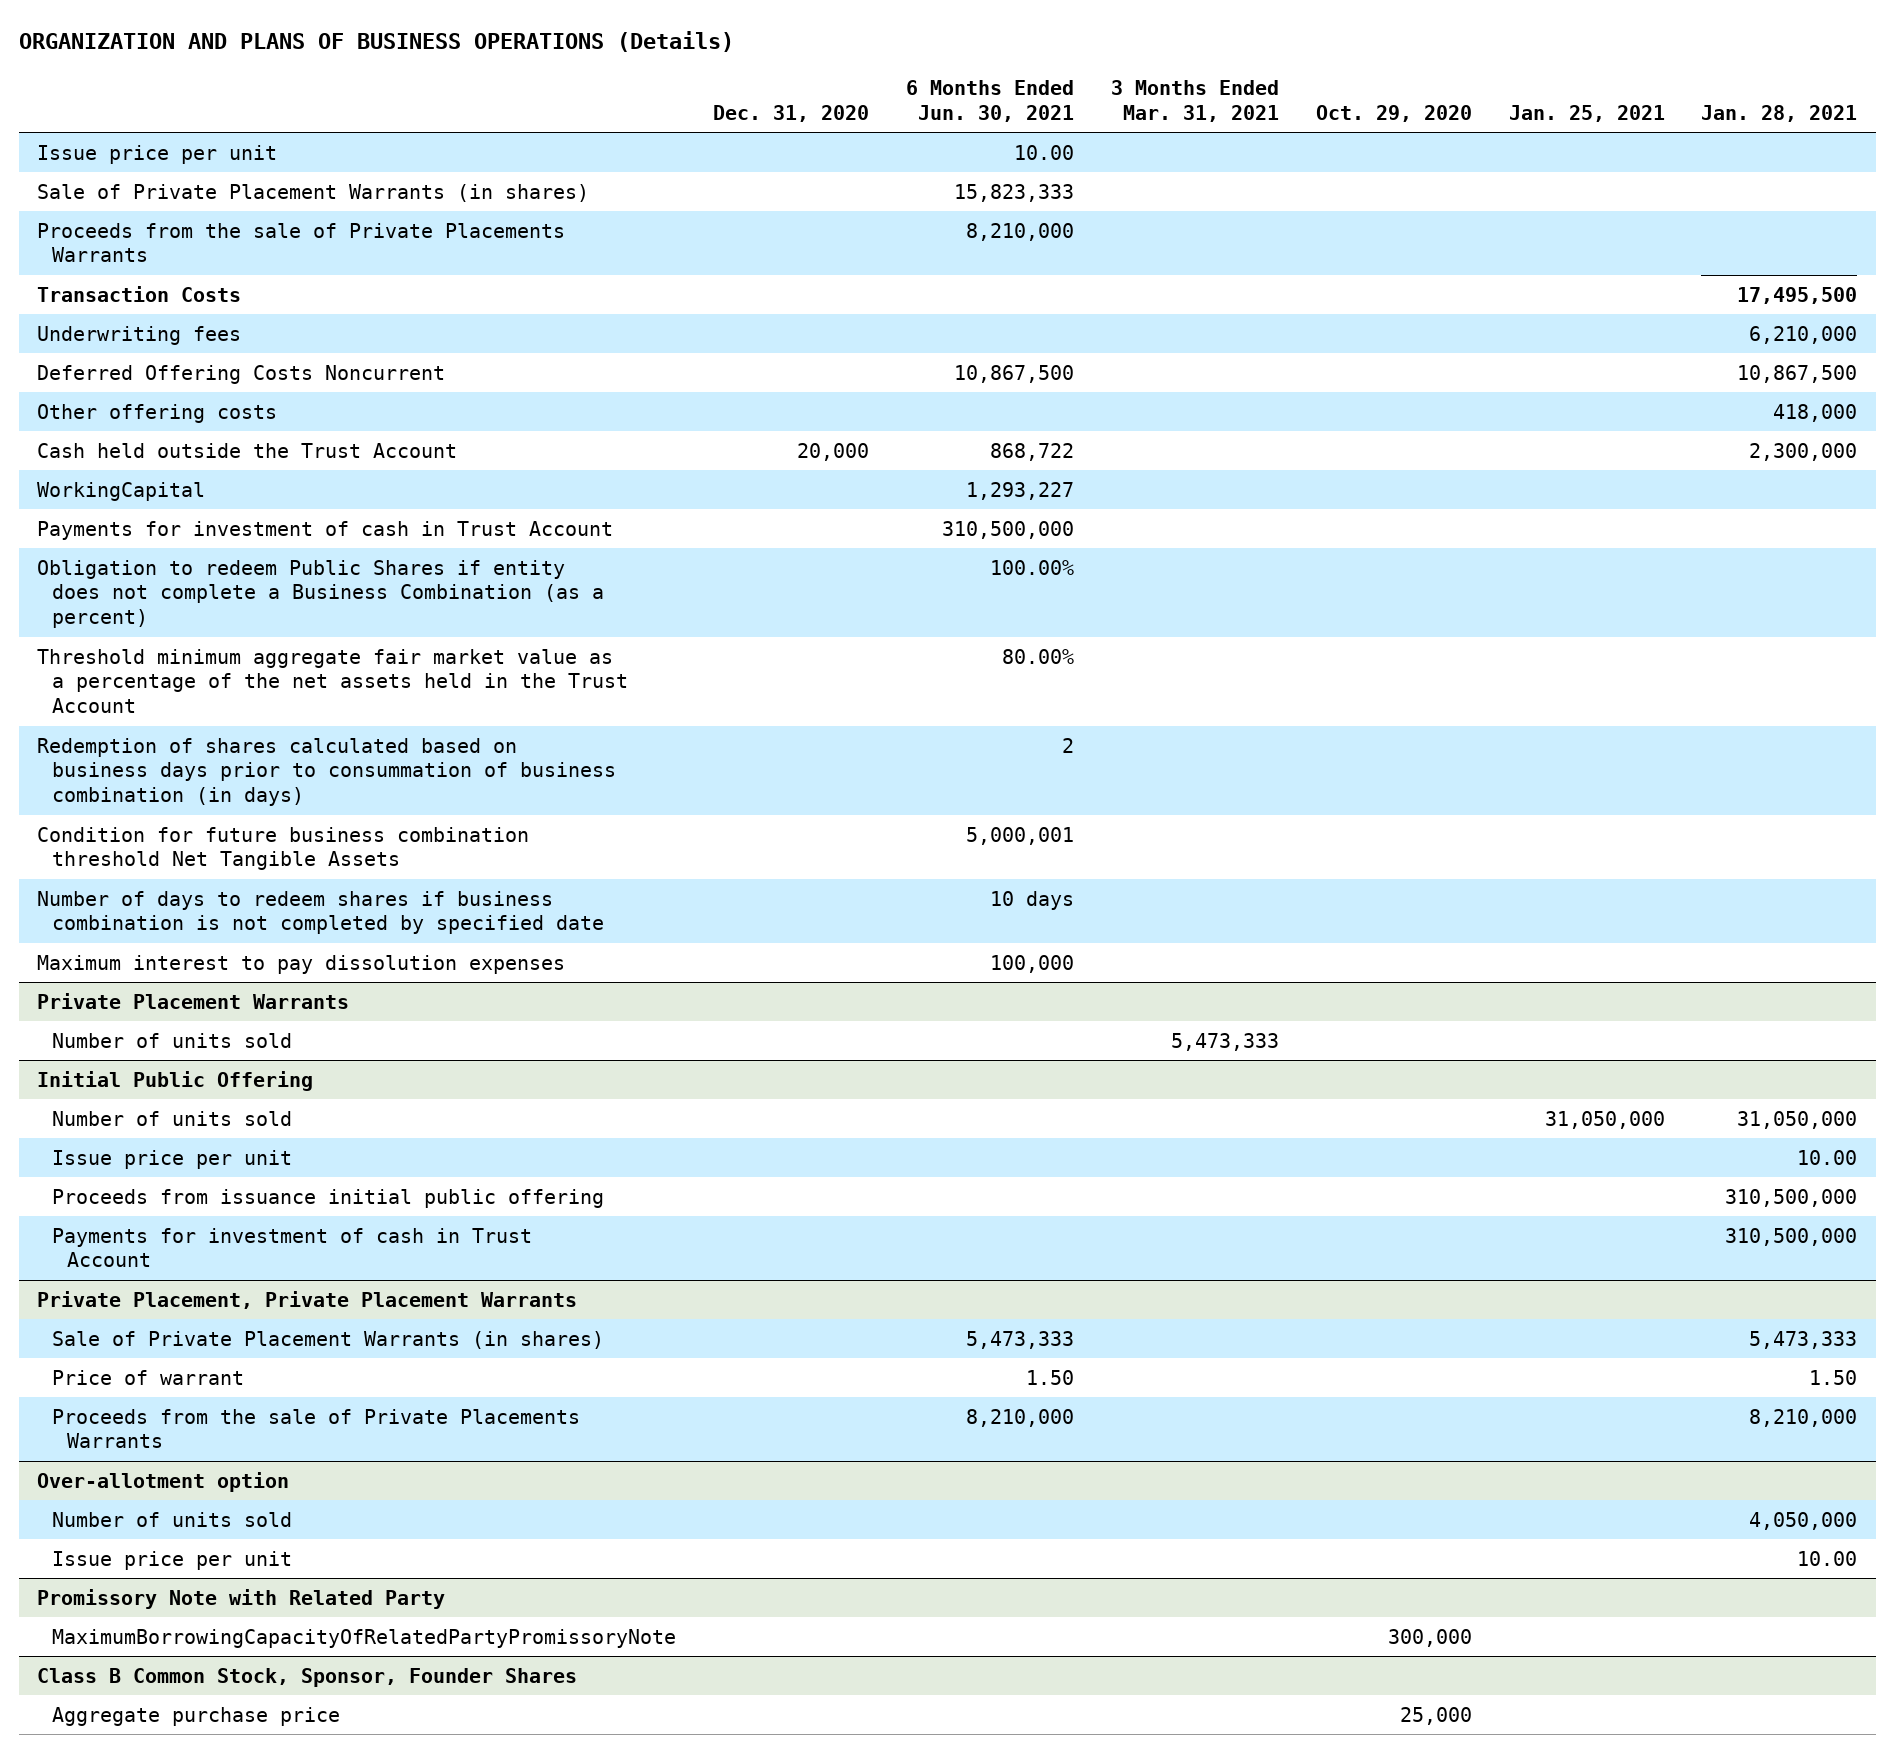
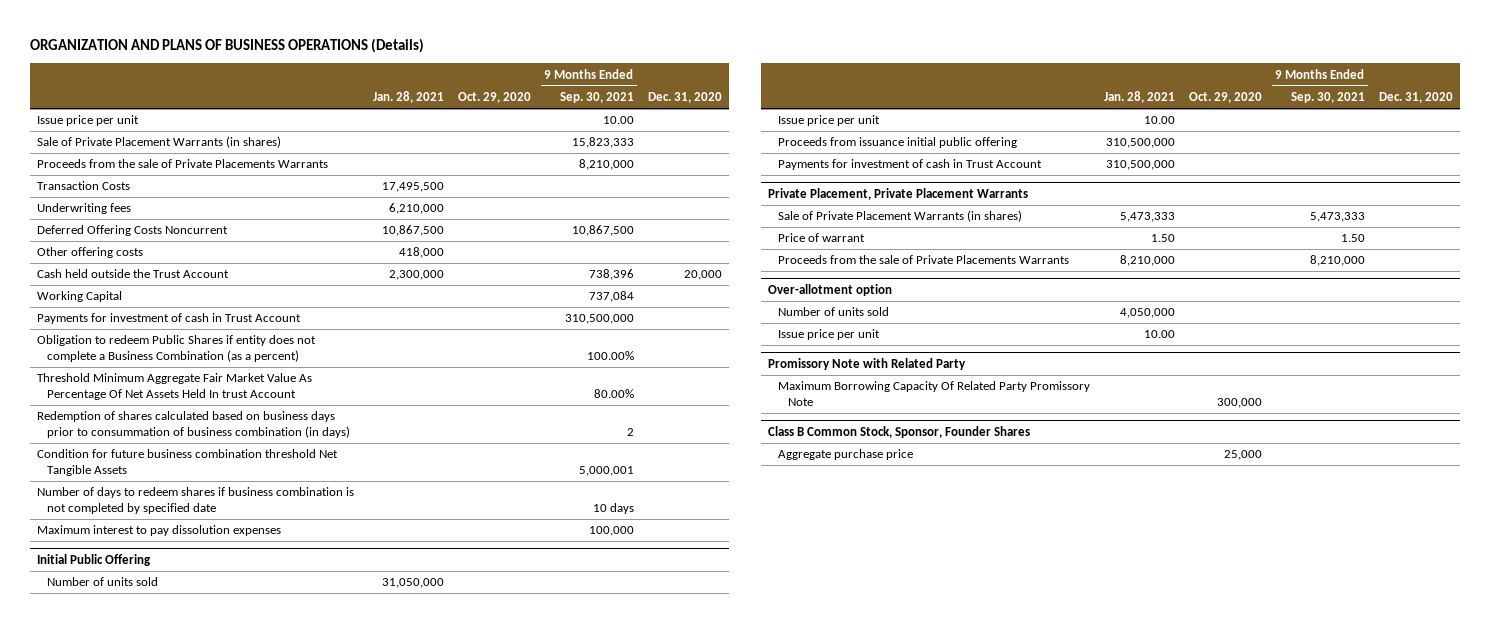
- | Dec. 31, 2020 | 6 Months Ended Jun. 30, 2021 | 3 Months Ended Mar. 31, 2021 | Oct. 29, 2020 | Jan. 25, 2021 | Jan. 28, 2021
+ | Jan. 28, 2021 | Oct. 29, 2020 | 9 Months Ended Sep. 30, 2021 | Dec. 31, 2020
- WorkingCapital | | 1,293,227 | | | |
+ Working Capital | | | 737,084 |
- Threshold minimum aggregate fair market value as a percentage of the net assets held in the Trust Account | | 80.00% | | | |
+ Threshold Minimum Aggregate Fair Market Value As Percentage Of Net Assets Held In trust Account | | | 80.00% |
- Private Placement Warrants
- Number of units sold | | | 5,473,333 | | |
@ Promissory Note with Related Party
- MaximumBorrowingCapacityOfRelatedPartyPromissoryNote | | | | 300,000 | |
+ Maximum Borrowing Capacity Of Related Party Promissory Note | | 300,000 | |

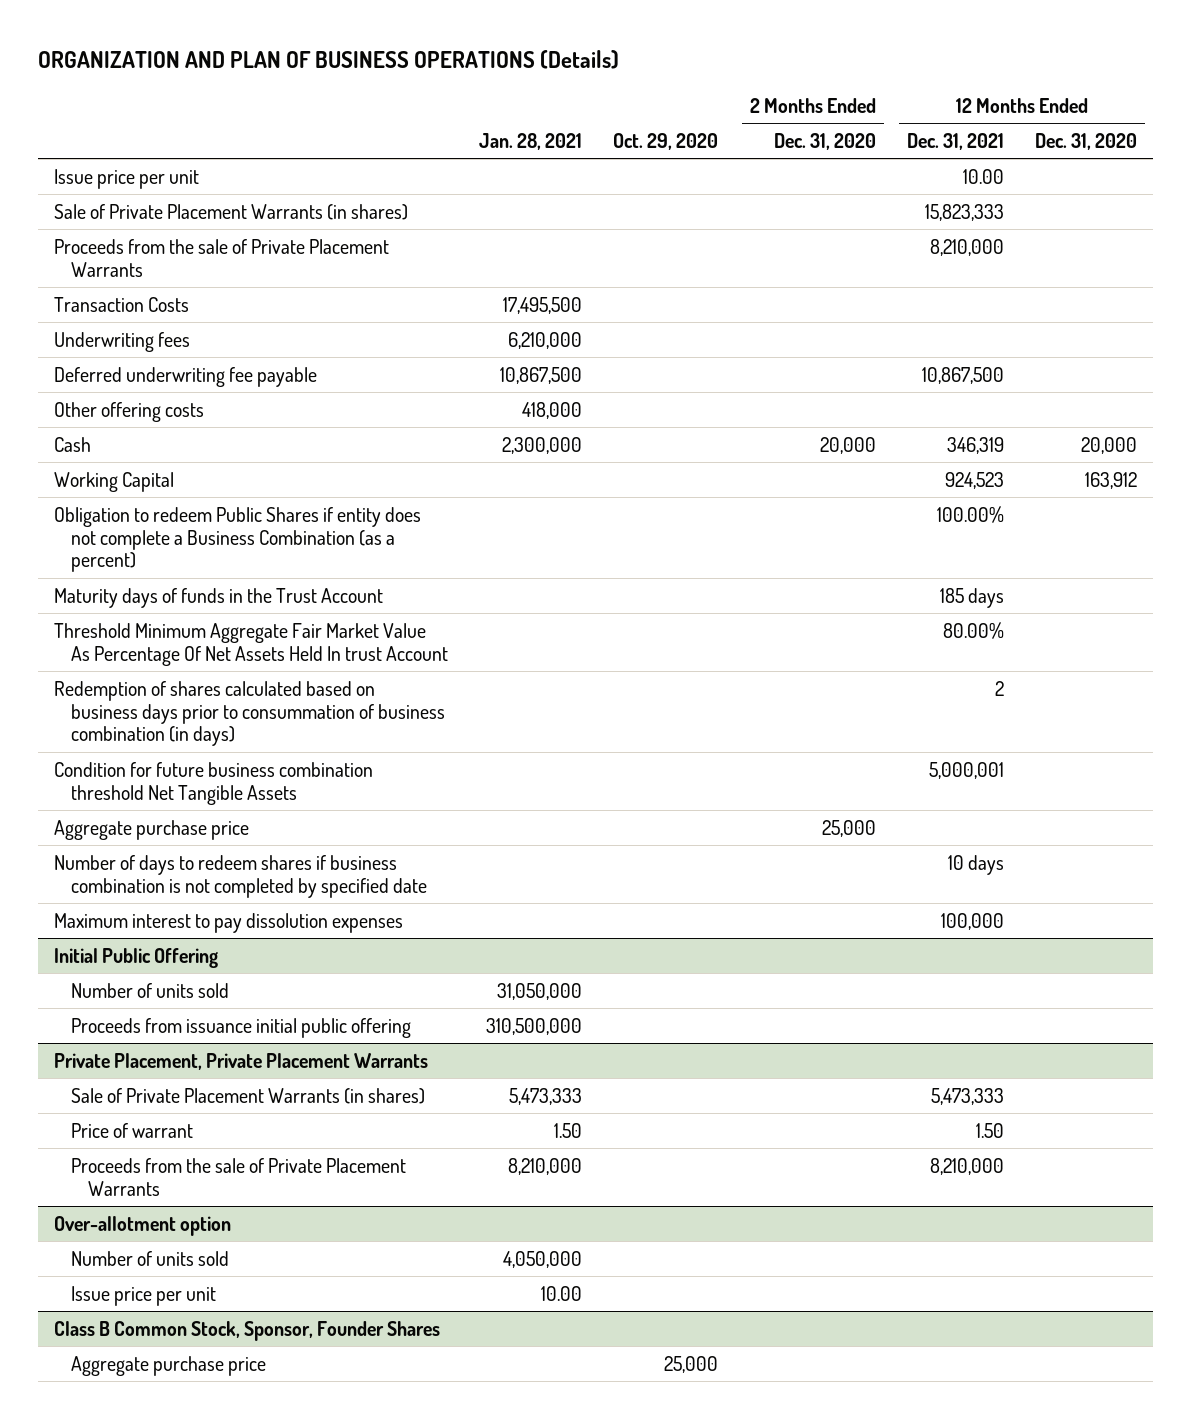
- ORGANIZATION AND PLANS OF BUSINESS OPERATIONS (Details)
+ ORGANIZATION AND PLAN OF BUSINESS OPERATIONS (Details)
- | Jan. 28, 2021 | Oct. 29, 2020 | 9 Months Ended Sep. 30, 2021 | Dec. 31, 2020
+ | Jan. 28, 2021 | Oct. 29, 2020 | 2 Months Ended Dec. 31, 2020 | 12 Months Ended Dec. 31, 2021 | 12 Months Ended Dec. 31, 2020
- Proceeds from the sale of Private Placements Warrants | | | 8,210,000 |
+ Proceeds from the sale of Private Placement Warrants | | | | 8,210,000 |
- Deferred Offering Costs Noncurrent | 10,867,500 | | 10,867,500 |
+ Deferred underwriting fee payable | 10,867,500 | | | 10,867,500 |
- Cash held outside the Trust Account | 2,300,000 | | 738,396 | 20,000
+ Cash | 2,300,000 | | 20,000 | 346,319 | 20,000
- Payments for investment of cash in Trust Account | | | 310,500,000 |
+ Maturity days of funds in the Trust Account | | | | 185 days |
+ Aggregate purchase price | | | 25,000 | |
@ Initial Public Offering
- Issue price per unit | 10.00 | | |
- Payments for investment of cash in Trust Account | 310,500,000 | | |
@ Private Placement, Private Placement Warrants
- Proceeds from the sale of Private Placements Warrants | 8,210,000 | | 8,210,000 |
+ Proceeds from the sale of Private Placement Warrants | 8,210,000 | | | 8,210,000 |
- Promissory Note with Related Party
- Maximum Borrowing Capacity Of Related Party Promissory Note | | 300,000 | |

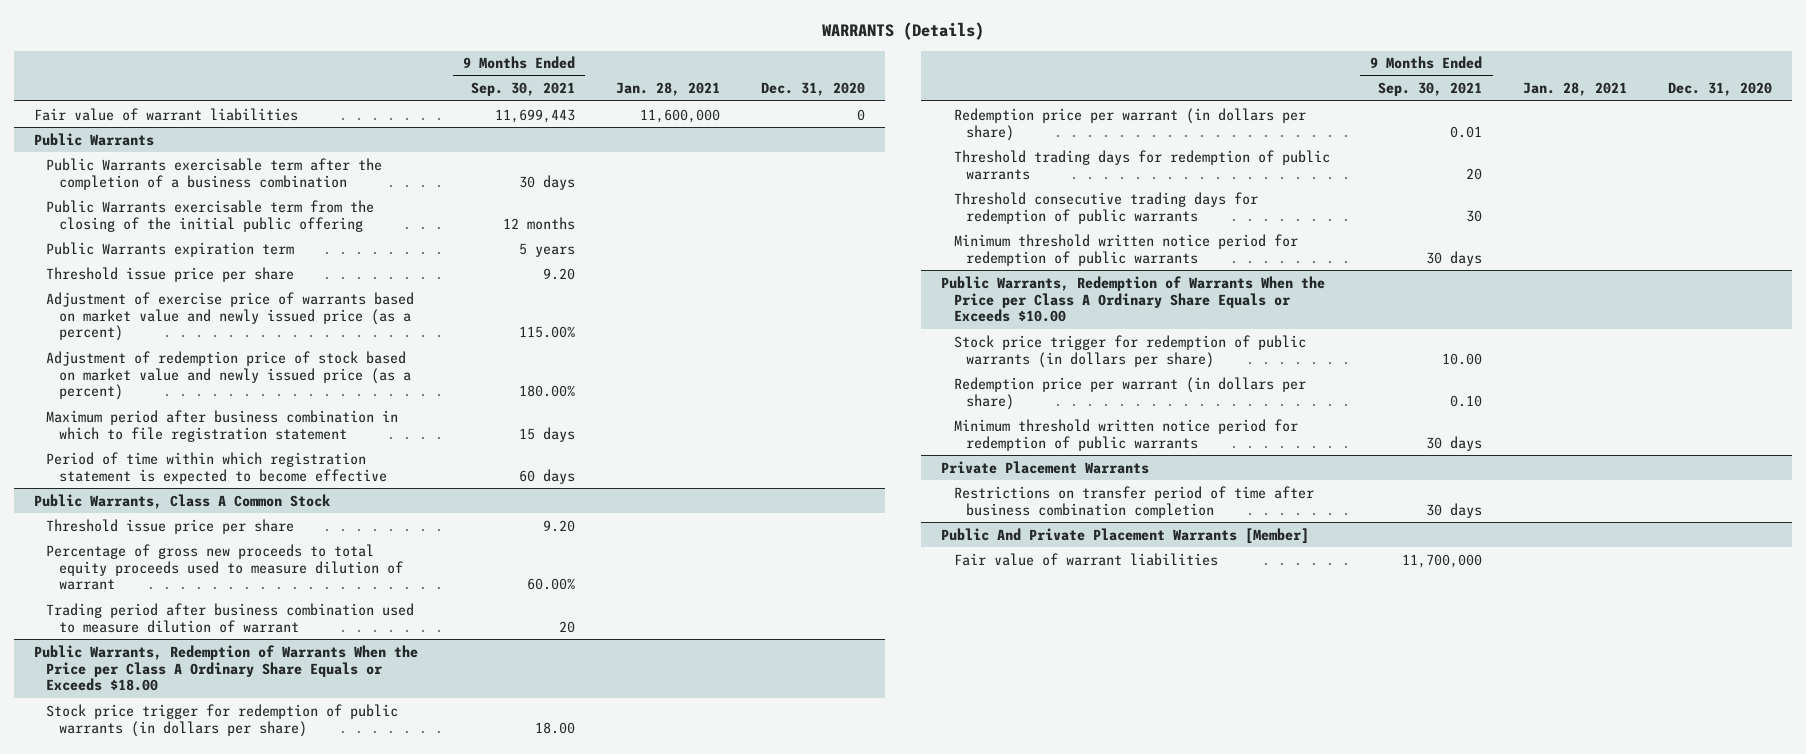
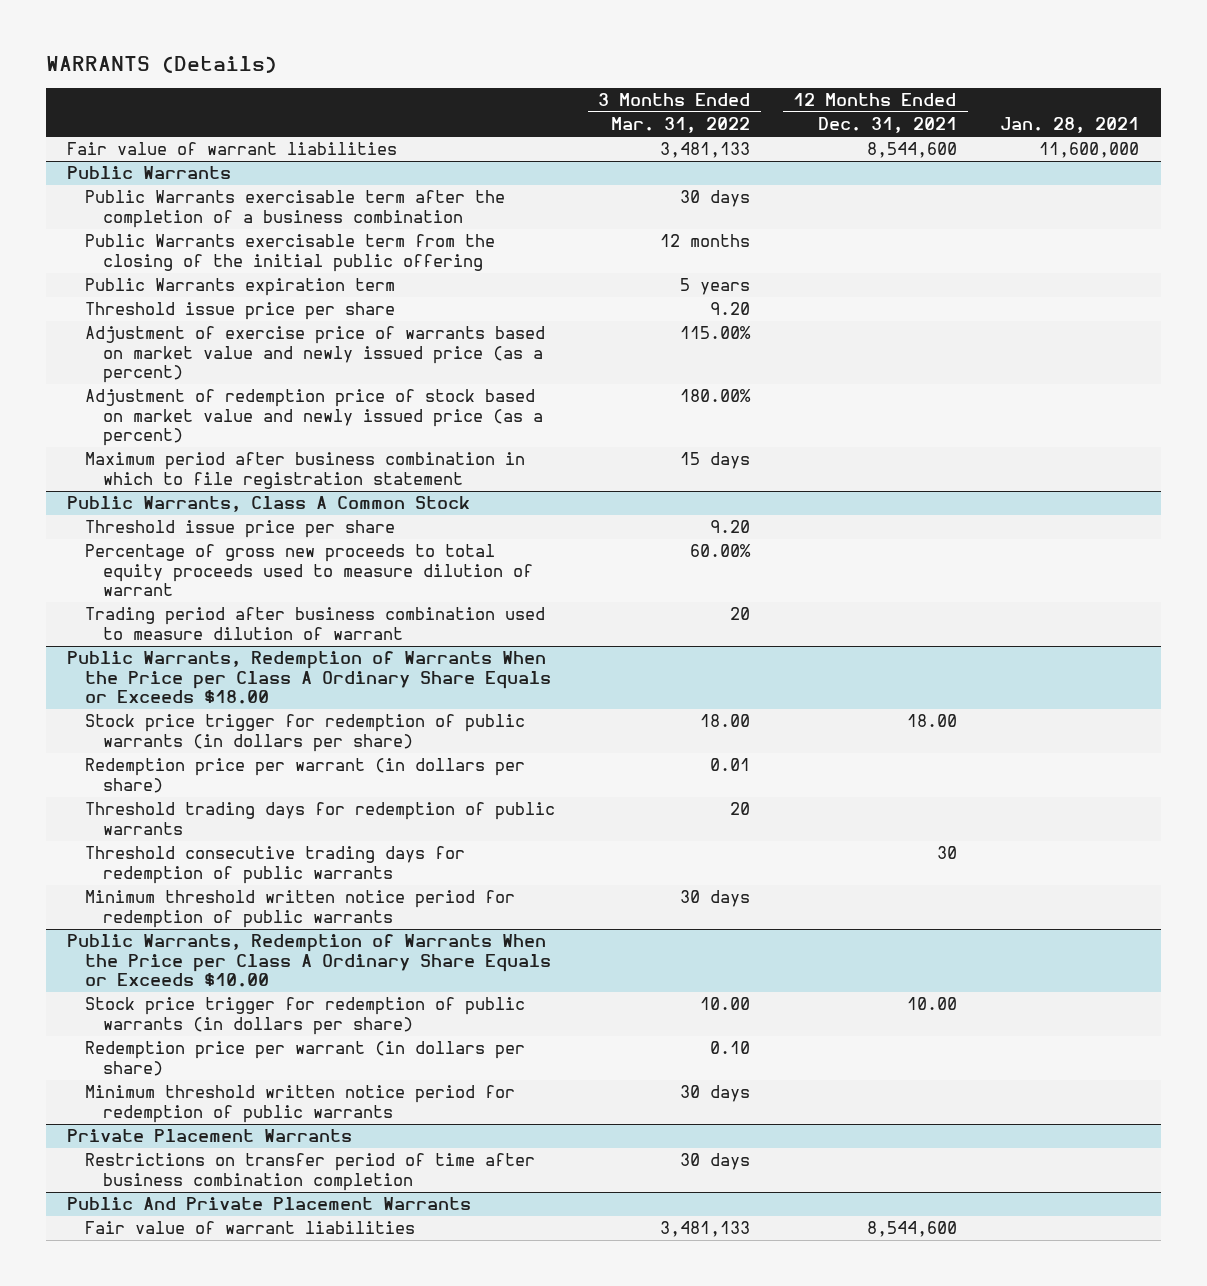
- | 9 Months Ended Sep. 30, 2021 | Jan. 28, 2021 | Dec. 31, 2020
+ | 3 Months Ended Mar. 31, 2022 | 12 Months Ended Dec. 31, 2021 | Jan. 28, 2021
@ Public Warrants
- Period of time within which registration statement is expected to become effective | 60 days | |
- Public And Private Placement Warrants [Member]
+ Public And Private Placement Warrants

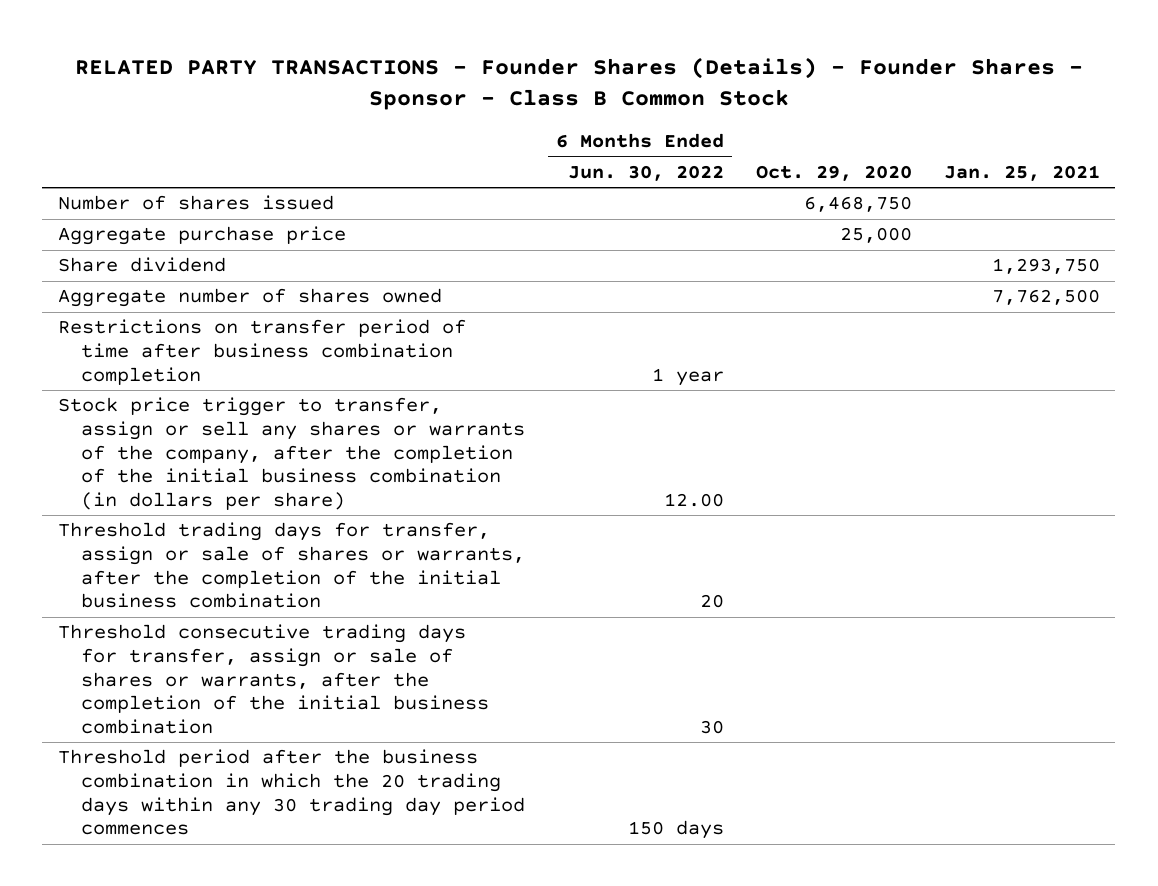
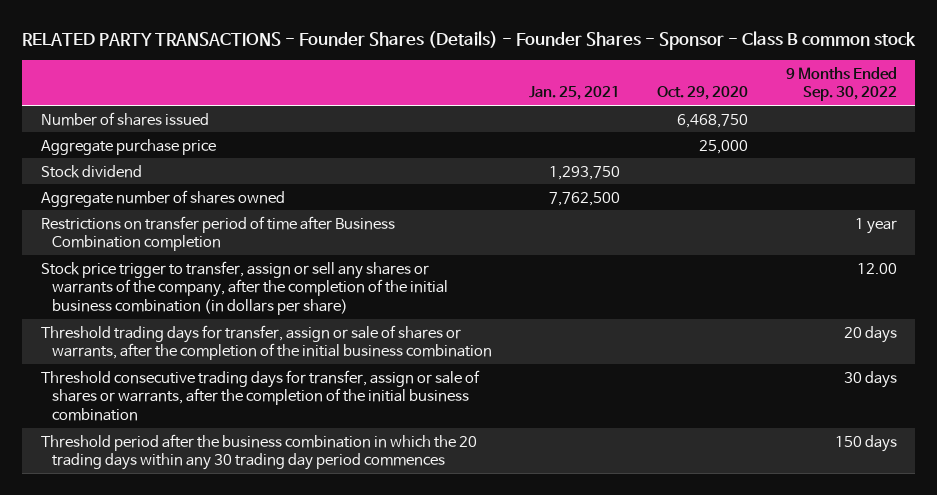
- RELATED PARTY TRANSACTIONS - Founder Shares (Details) - Founder Shares - Sponsor - Class B Common Stock
+ RELATED PARTY TRANSACTIONS - Founder Shares (Details) - Founder Shares - Sponsor - Class B common stock
- | 6 Months Ended Jun. 30, 2022 | Oct. 29, 2020 | Jan. 25, 2021
+ | Jan. 25, 2021 | Oct. 29, 2020 | 9 Months Ended Sep. 30, 2022
- Share dividend | | | 1,293,750
+ Stock dividend | 1,293,750 | |
- Restrictions on transfer period of time after business combination completion | 1 year | |
+ Restrictions on transfer period of time after Business Combination completion | | | 1 year

